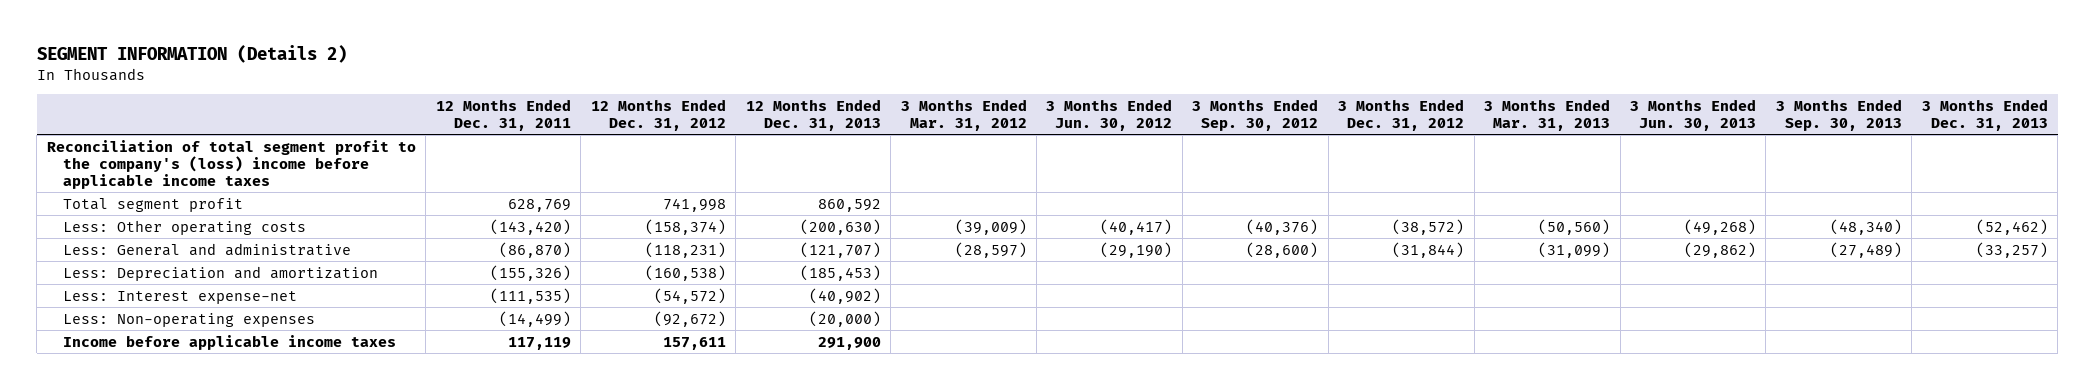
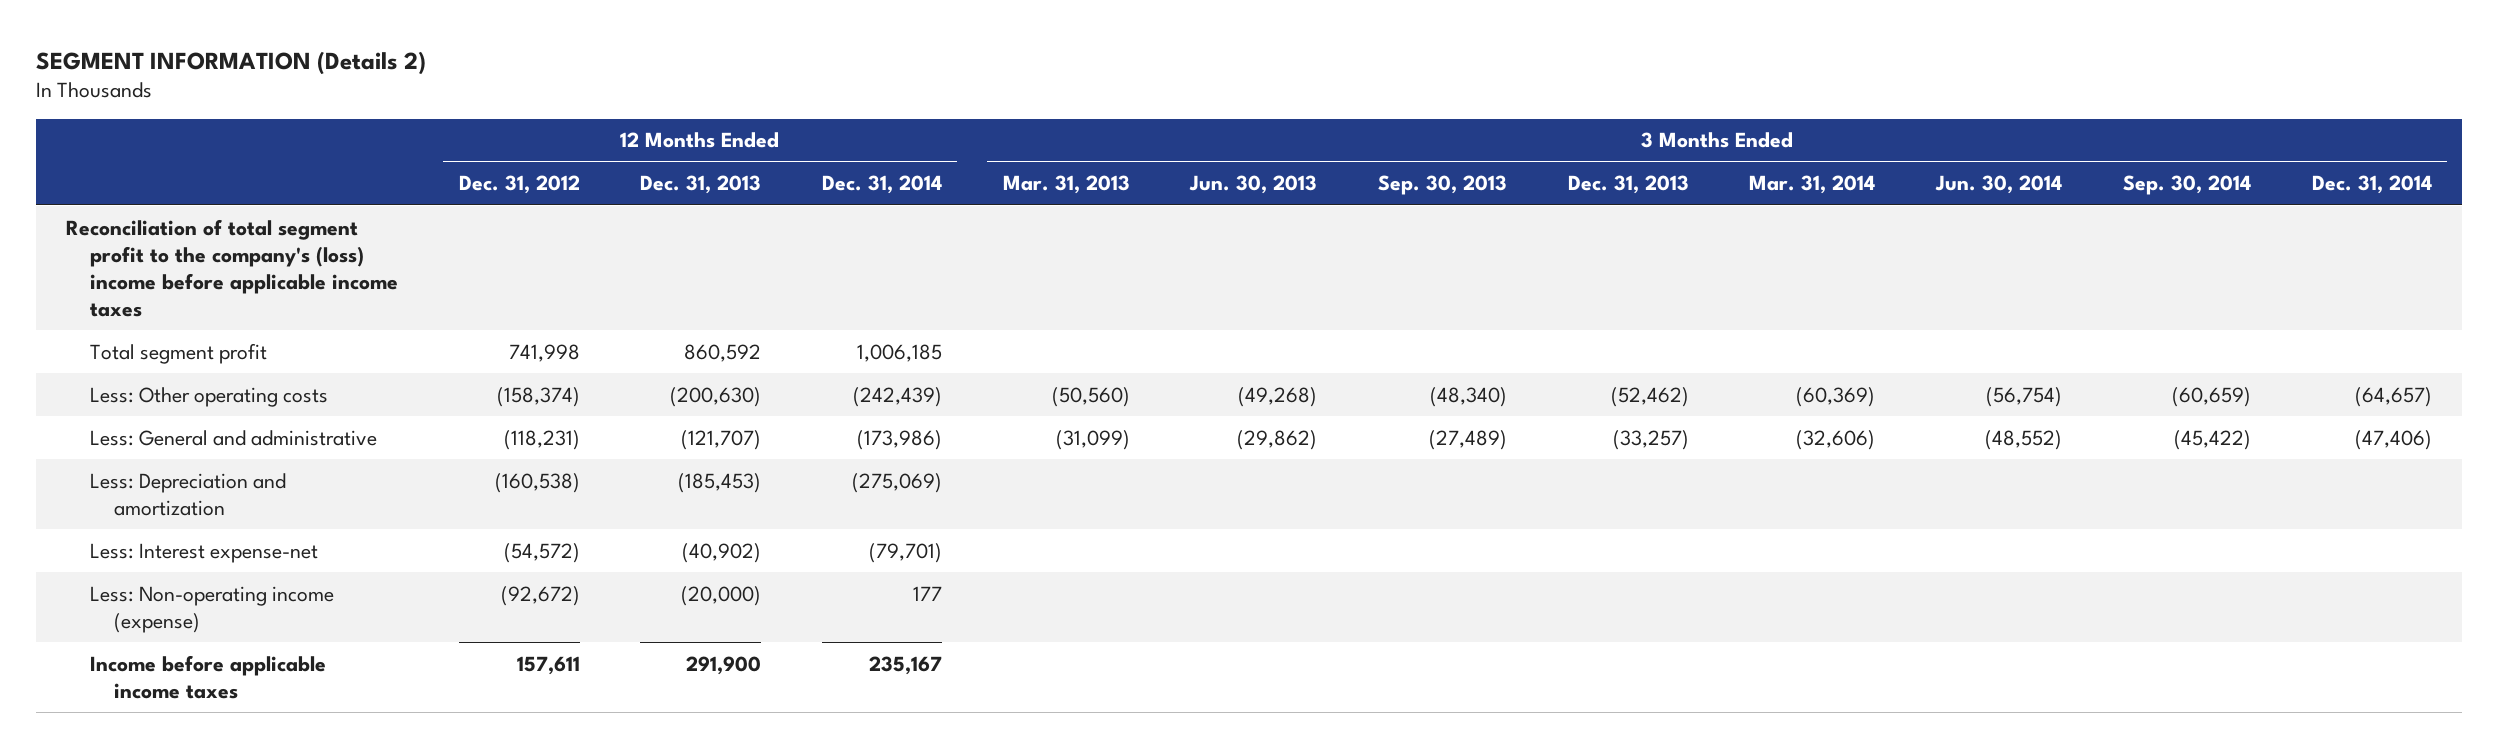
- | 12 Months Ended Dec. 31, 2011 | 12 Months Ended Dec. 31, 2012 | 12 Months Ended Dec. 31, 2013 | 3 Months Ended Mar. 31, 2012 | 3 Months Ended Jun. 30, 2012 | 3 Months Ended Sep. 30, 2012 | 3 Months Ended Dec. 31, 2012 | 3 Months Ended Mar. 31, 2013 | 3 Months Ended Jun. 30, 2013 | 3 Months Ended Sep. 30, 2013 | 3 Months Ended Dec. 31, 2013
+ | 12 Months Ended Dec. 31, 2012 | 12 Months Ended Dec. 31, 2013 | 12 Months Ended Dec. 31, 2014 | 3 Months Ended Mar. 31, 2013 | 3 Months Ended Jun. 30, 2013 | 3 Months Ended Sep. 30, 2013 | 3 Months Ended Dec. 31, 2013 | 3 Months Ended Mar. 31, 2014 | 3 Months Ended Jun. 30, 2014 | 3 Months Ended Sep. 30, 2014 | 3 Months Ended Dec. 31, 2014
- Less: Non-operating expenses | (14,499) | (92,672) | (20,000) | | | | | | | |
+ Less: Non-operating income (expense) | (92,672) | (20,000) | 177 | | | | | | | |

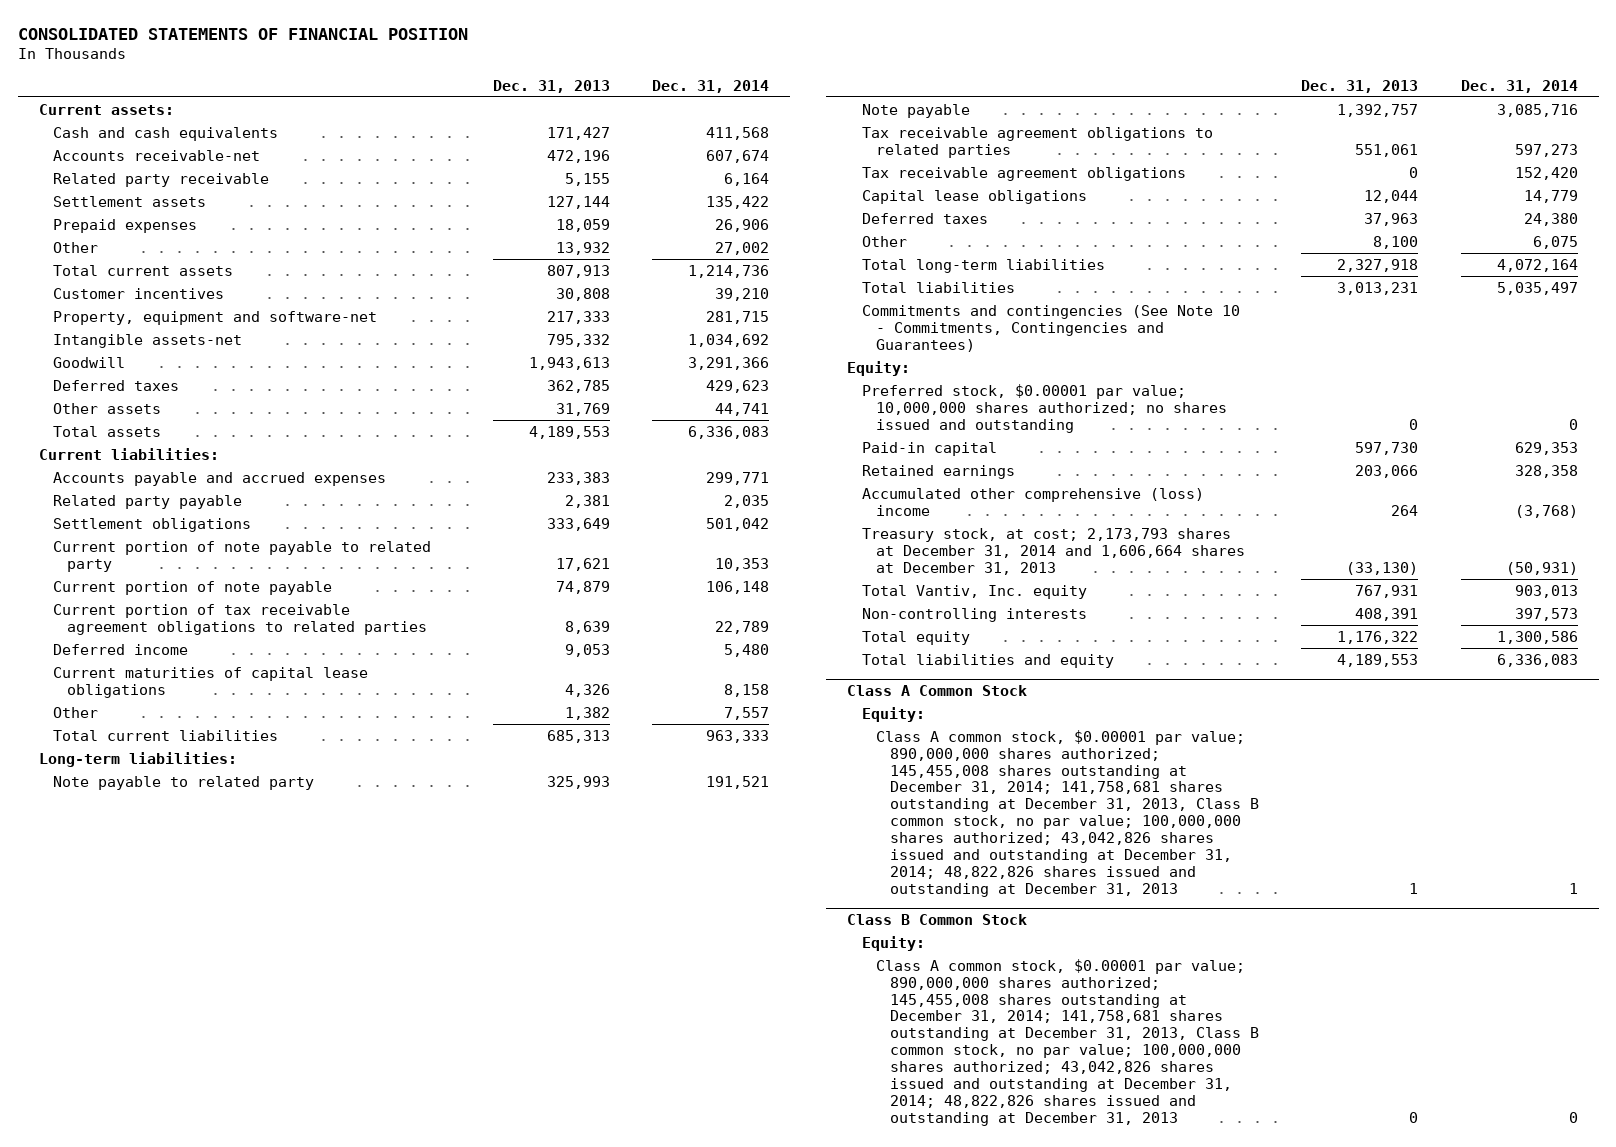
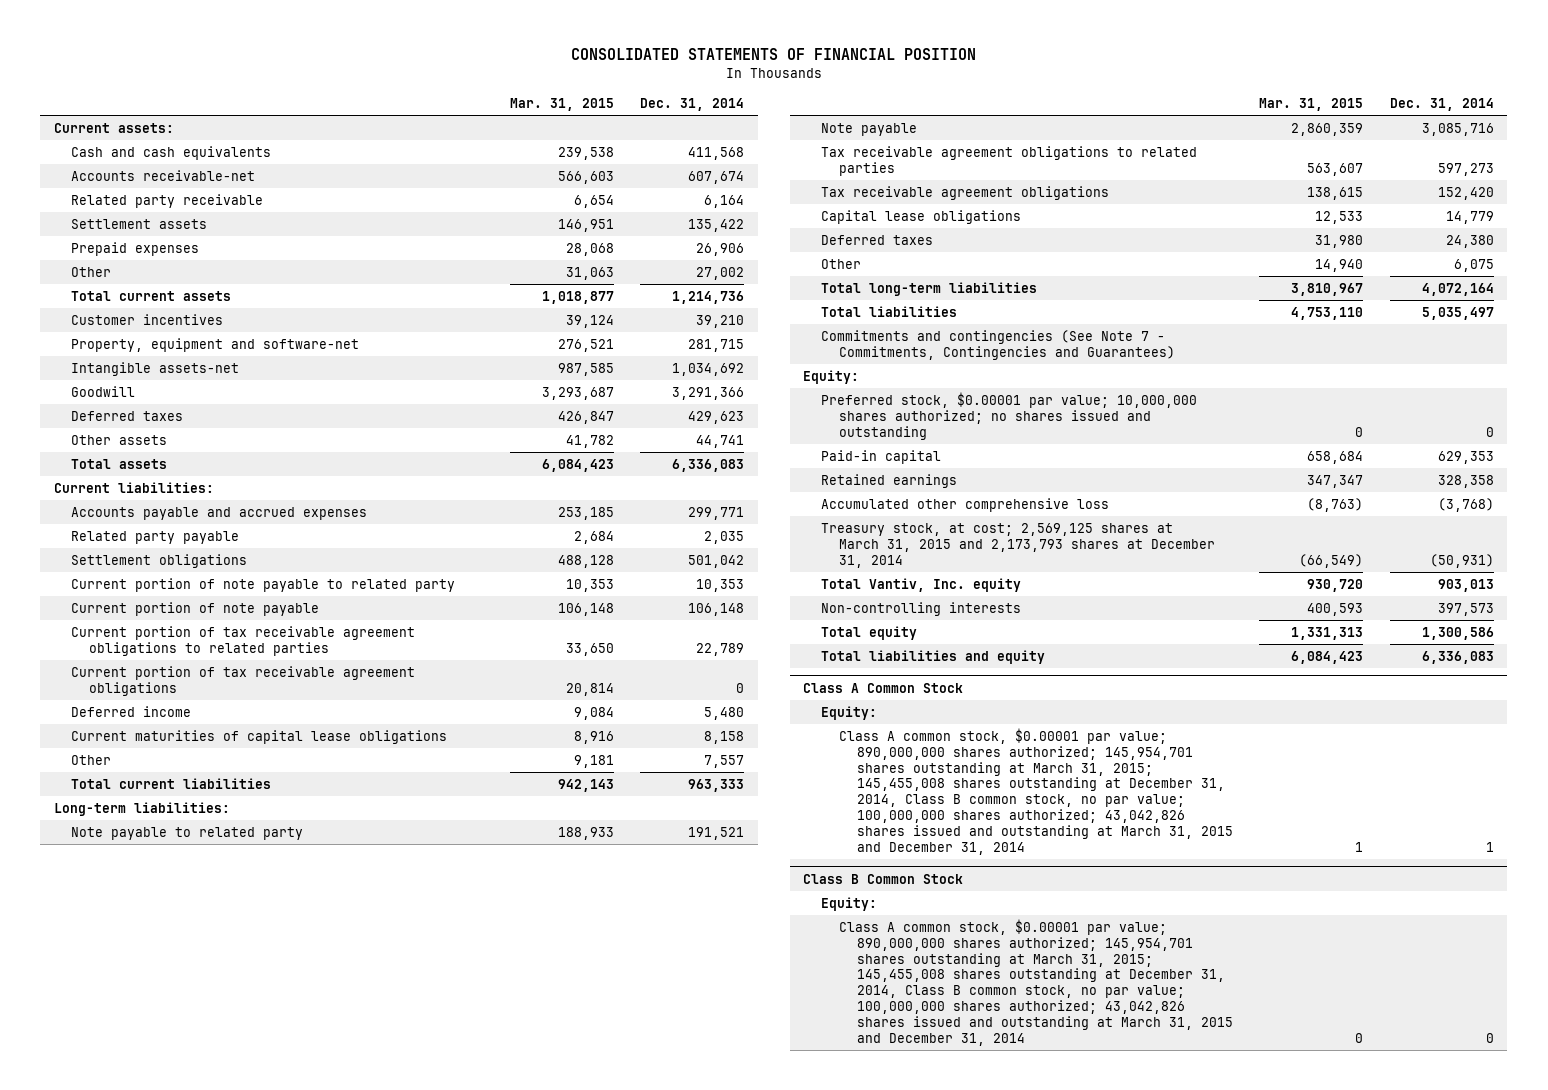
- | Dec. 31, 2013 | Dec. 31, 2014
+ | Mar. 31, 2015 | Dec. 31, 2014
+ Current portion of tax receivable agreement obligations | 20,814 | 0
- Commitments and contingencies (See Note 10 - Commitments, Contingencies and Guarantees)
+ Commitments and contingencies (See Note 7 - Commitments, Contingencies and Guarantees)
- Accumulated other comprehensive (loss) income | 264 | (3,768)
- Treasury stock, at cost; 2,173,793 shares at December 31, 2014 and 1,606,664 shares at December 31, 2013 | (33,130) | (50,931)
+ Accumulated other comprehensive loss | (8,763) | (3,768)
+ Treasury stock, at cost; 2,569,125 shares at March 31, 2015 and 2,173,793 shares at December 31, 2014 | (66,549) | (50,931)
@ Class A Common Stock
- Class A common stock, $0.00001 par value; 890,000,000 shares authorized; 145,455,008 shares outstanding at December 31, 2014; 141,758,681 shares outstanding at December 31, 2013, Class B common stock, no par value; 100,000,000 shares authorized; 43,042,826 shares issued and outstanding at December 31, 2014; 48,822,826 shares issued and outstanding at December 31, 2013 | 1 | 1
+ Class A common stock, $0.00001 par value; 890,000,000 shares authorized; 145,954,701 shares outstanding at March 31, 2015; 145,455,008 shares outstanding at December 31, 2014, Class B common stock, no par value; 100,000,000 shares authorized; 43,042,826 shares issued and outstanding at March 31, 2015 and December 31, 2014 | 1 | 1
@ Class B Common Stock
- Class A common stock, $0.00001 par value; 890,000,000 shares authorized; 145,455,008 shares outstanding at December 31, 2014; 141,758,681 shares outstanding at December 31, 2013, Class B common stock, no par value; 100,000,000 shares authorized; 43,042,826 shares issued and outstanding at December 31, 2014; 48,822,826 shares issued and outstanding at December 31, 2013 | 0 | 0
+ Class A common stock, $0.00001 par value; 890,000,000 shares authorized; 145,954,701 shares outstanding at March 31, 2015; 145,455,008 shares outstanding at December 31, 2014, Class B common stock, no par value; 100,000,000 shares authorized; 43,042,826 shares issued and outstanding at March 31, 2015 and December 31, 2014 | 0 | 0

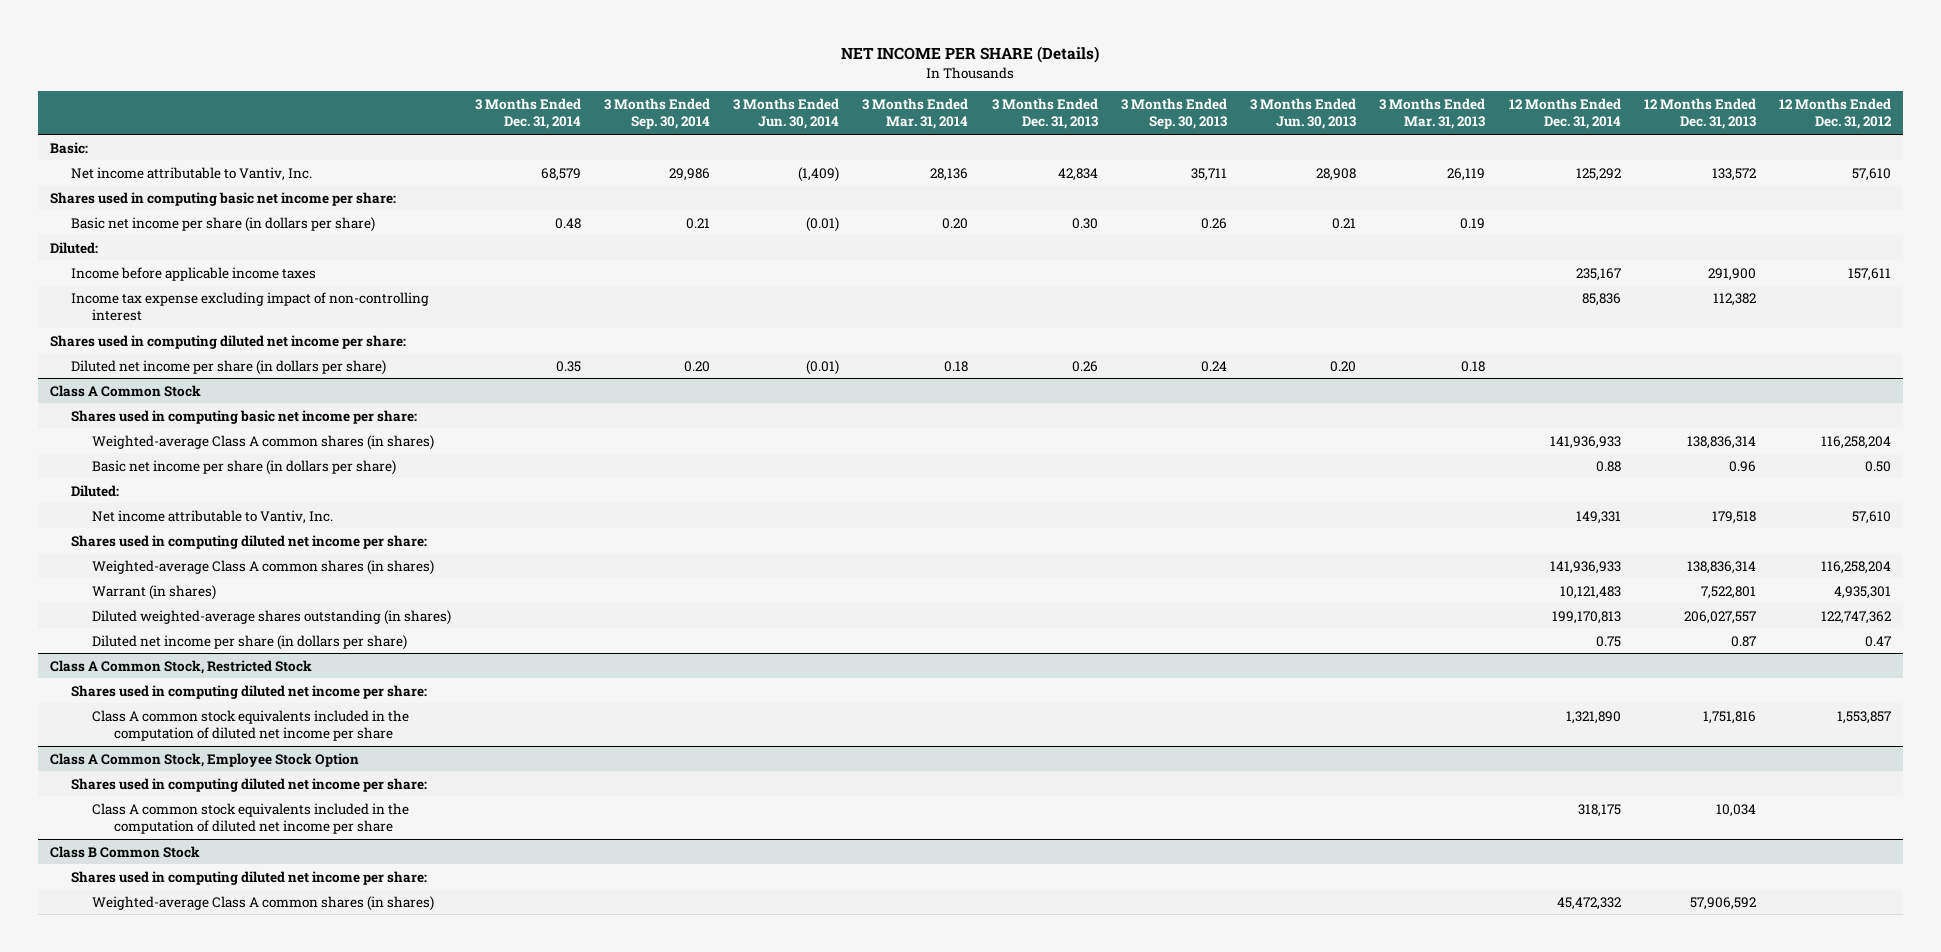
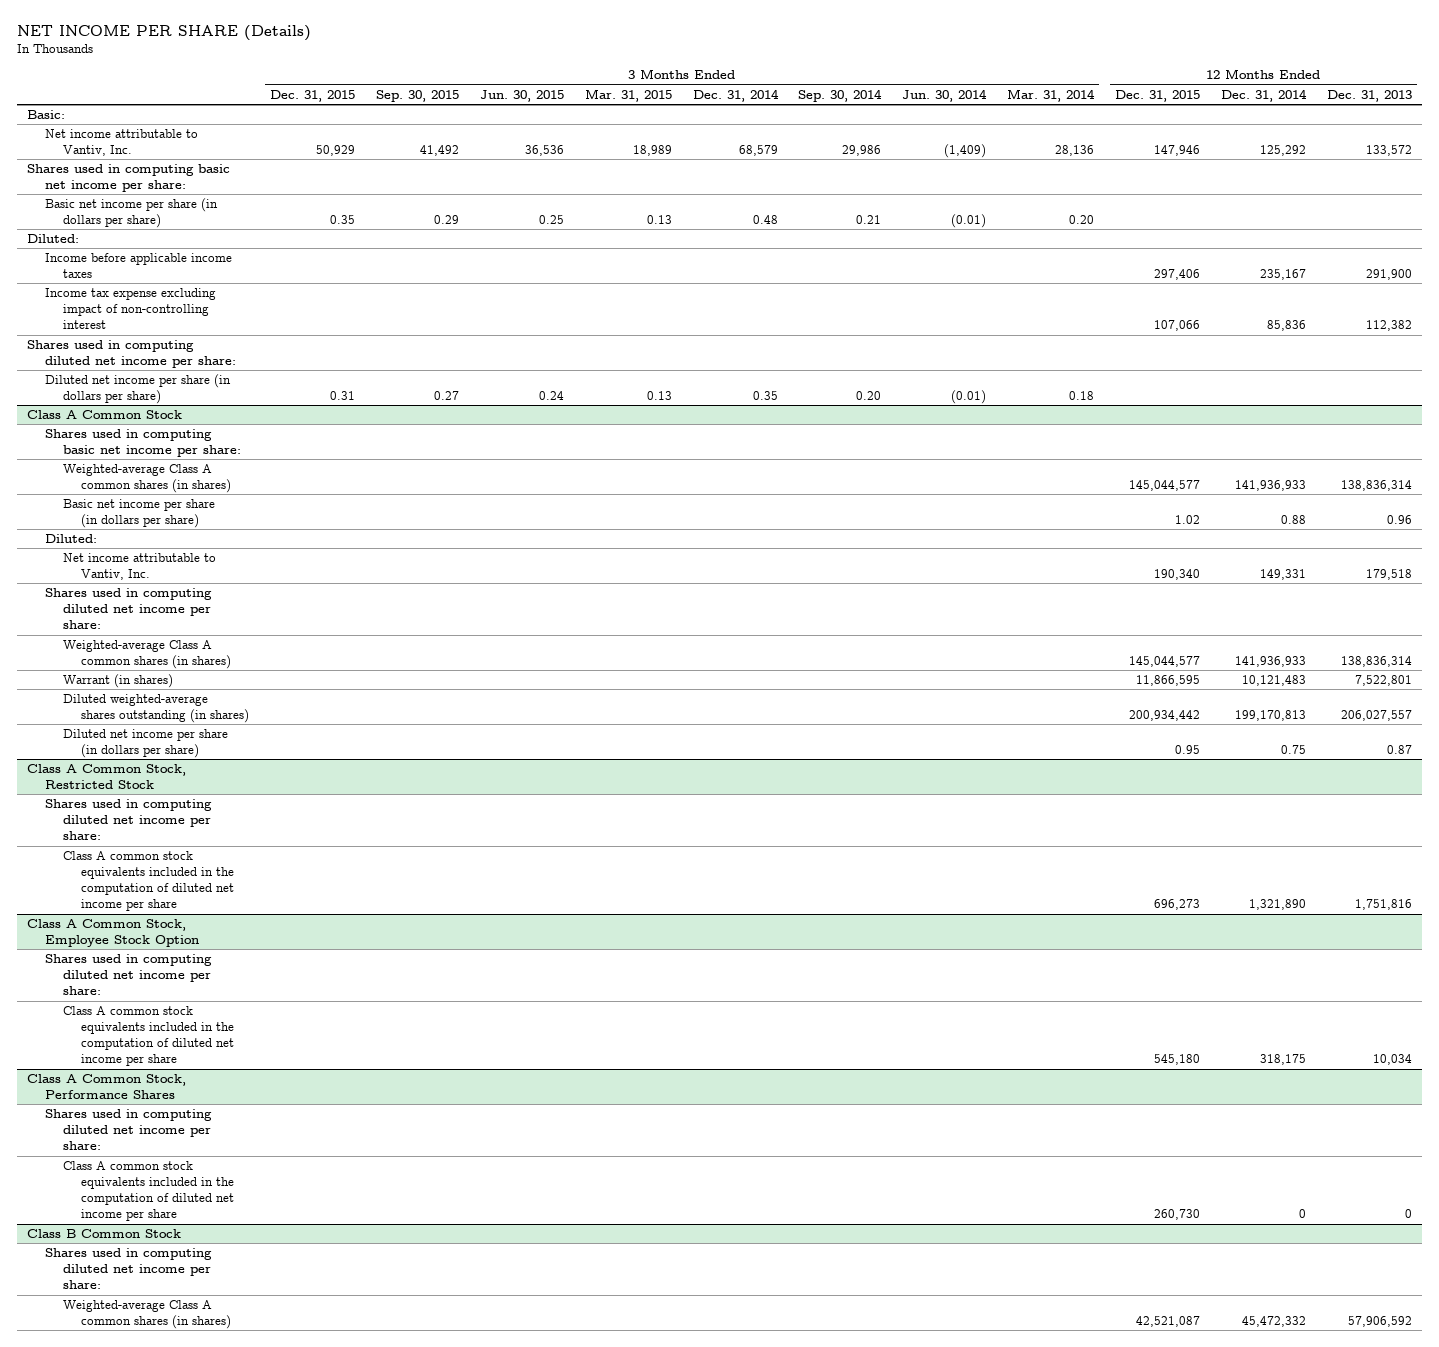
- | 3 Months Ended Dec. 31, 2014 | 3 Months Ended Sep. 30, 2014 | 3 Months Ended Jun. 30, 2014 | 3 Months Ended Mar. 31, 2014 | 3 Months Ended Dec. 31, 2013 | 3 Months Ended Sep. 30, 2013 | 3 Months Ended Jun. 30, 2013 | 3 Months Ended Mar. 31, 2013 | 12 Months Ended Dec. 31, 2014 | 12 Months Ended Dec. 31, 2013 | 12 Months Ended Dec. 31, 2012
+ | 3 Months Ended Dec. 31, 2015 | 3 Months Ended Sep. 30, 2015 | 3 Months Ended Jun. 30, 2015 | 3 Months Ended Mar. 31, 2015 | 3 Months Ended Dec. 31, 2014 | 3 Months Ended Sep. 30, 2014 | 3 Months Ended Jun. 30, 2014 | 3 Months Ended Mar. 31, 2014 | 12 Months Ended Dec. 31, 2015 | 12 Months Ended Dec. 31, 2014 | 12 Months Ended Dec. 31, 2013
+ Class A Common Stock, Performance Shares
+ Shares used in computing diluted net income per share:
+ Class A common stock equivalents included in the computation of diluted net income per share | | | | | | | | | 260,730 | 0 | 0

